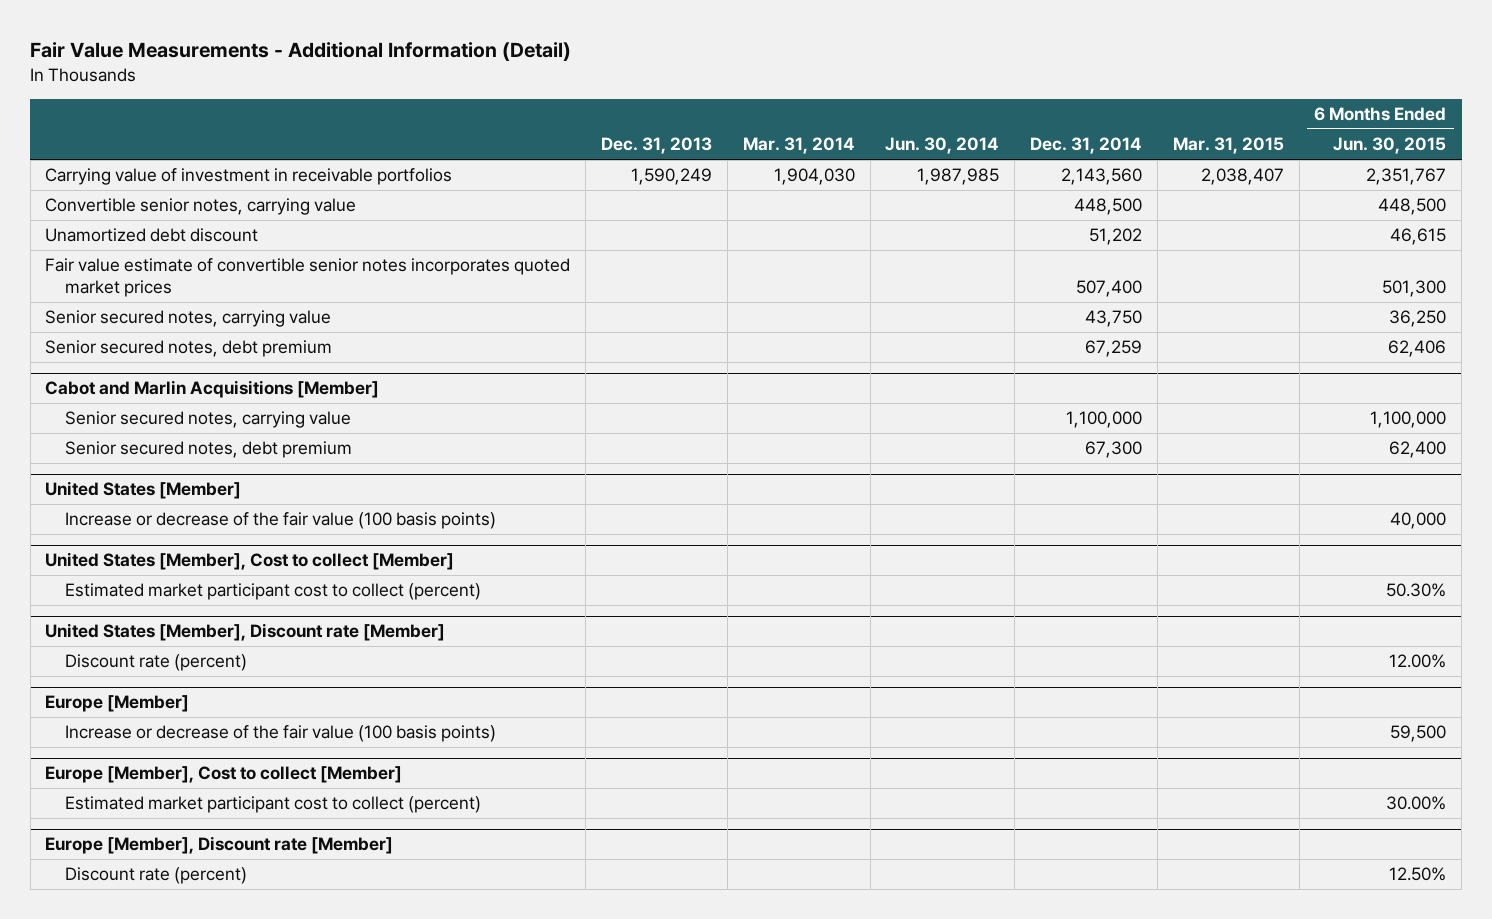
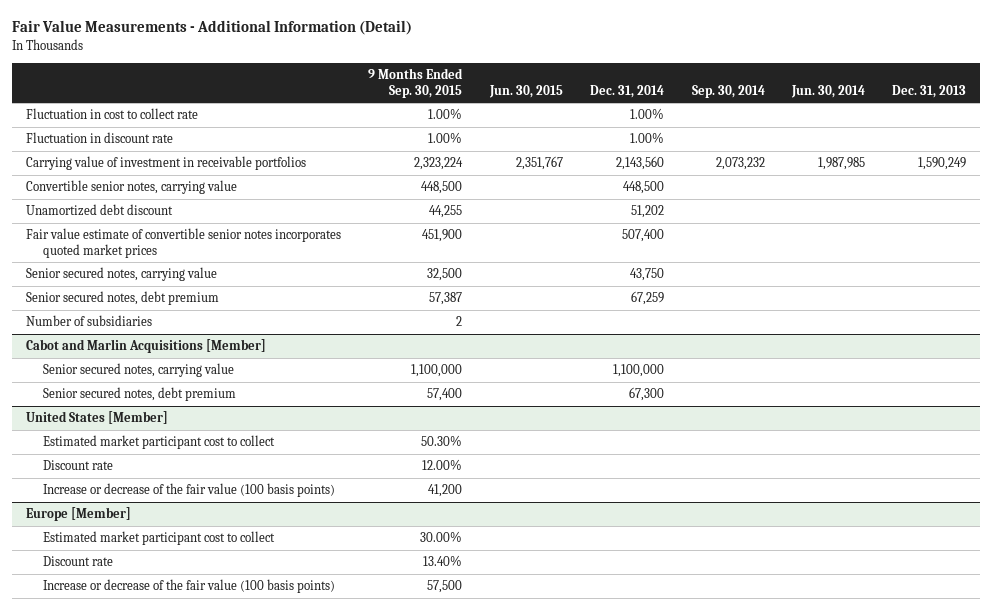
- | Dec. 31, 2013 | Mar. 31, 2014 | Jun. 30, 2014 | Dec. 31, 2014 | Mar. 31, 2015 | 6 Months Ended Jun. 30, 2015
+ | 9 Months Ended Sep. 30, 2015 | Jun. 30, 2015 | Dec. 31, 2014 | Sep. 30, 2014 | Jun. 30, 2014 | Dec. 31, 2013
+ Fluctuation in cost to collect rate | 1.00% | | 1.00% | | |
+ Fluctuation in discount rate | 1.00% | | 1.00% | | |
+ Number of subsidiaries | 2 | | | | |
@ United States [Member]
+ Estimated market participant cost to collect | 50.30% | | | | |
+ Discount rate | 12.00% | | | | |
- United States [Member], Cost to collect [Member]
- Estimated market participant cost to collect (percent) | | | | | | 50.30%
- United States [Member], Discount rate [Member]
- Discount rate (percent) | | | | | | 12.00%
@ Europe [Member]
+ Estimated market participant cost to collect | 30.00% | | | | |
+ Discount rate | 13.40% | | | | |
- Europe [Member], Cost to collect [Member]
- Estimated market participant cost to collect (percent) | | | | | | 30.00%
- Europe [Member], Discount rate [Member]
- Discount rate (percent) | | | | | | 12.50%

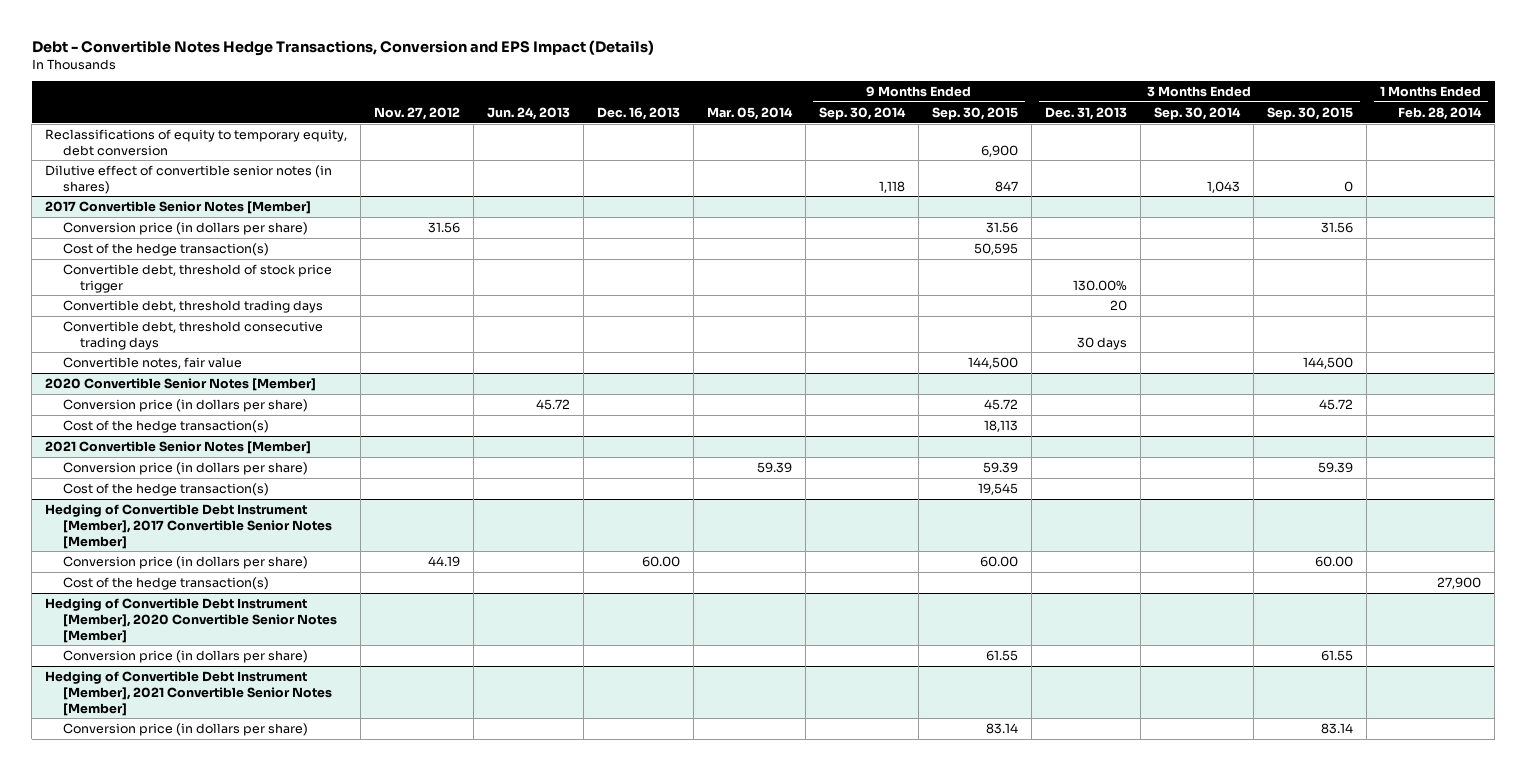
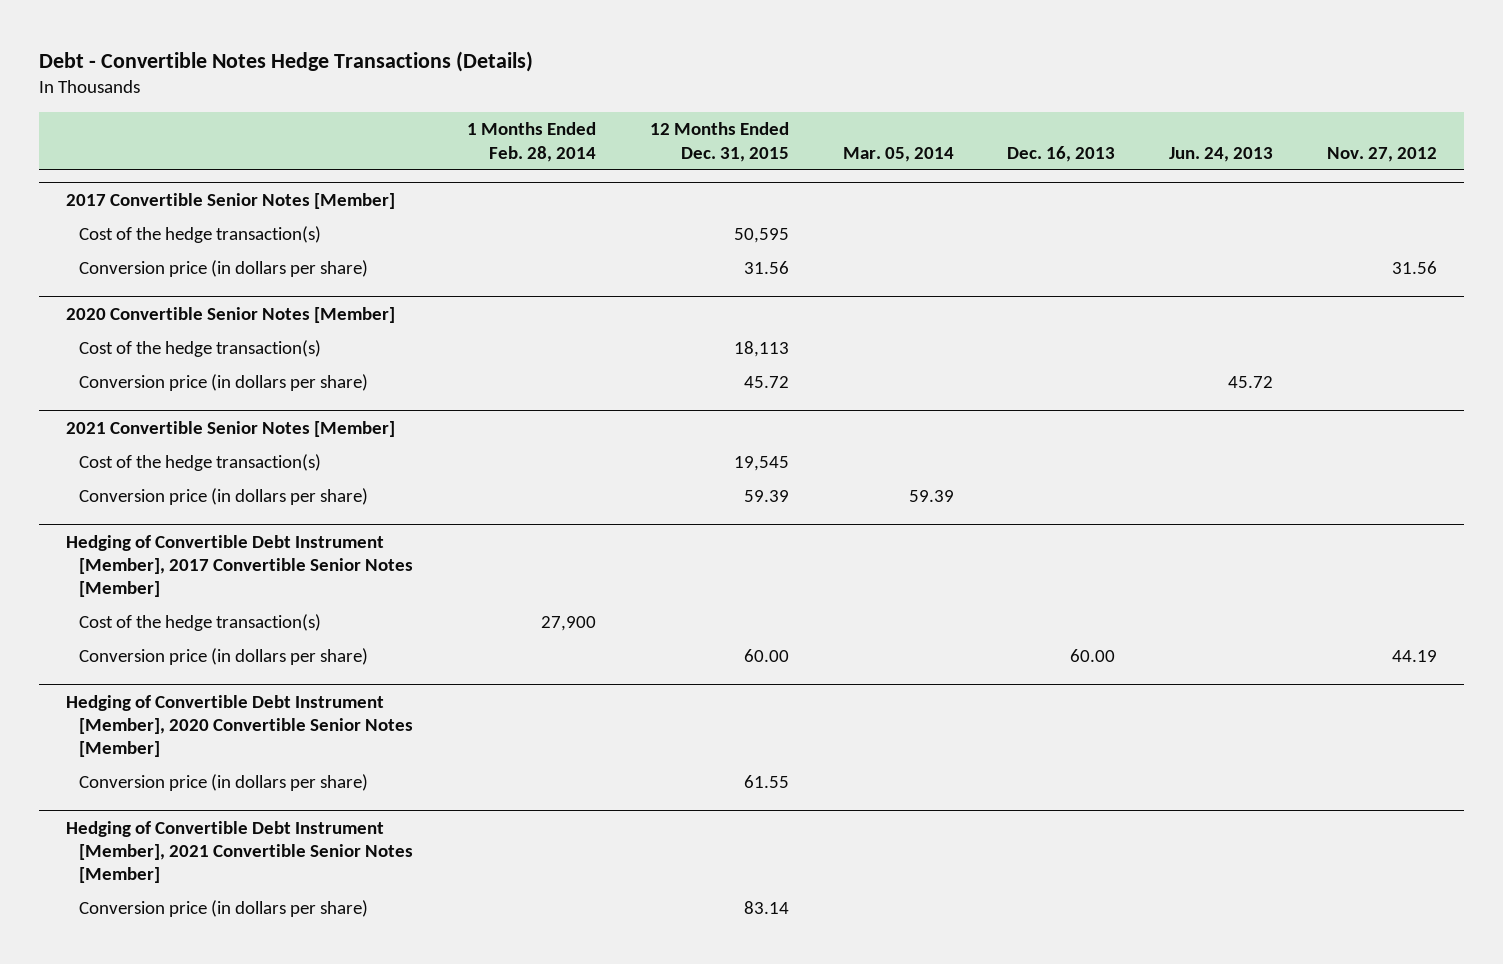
- Debt - Convertible Notes Hedge Transactions, Conversion and EPS Impact (Details)
+ Debt - Convertible Notes Hedge Transactions (Details)
- | Nov. 27, 2012 | Jun. 24, 2013 | Dec. 16, 2013 | Mar. 05, 2014 | 9 Months Ended Sep. 30, 2014 | 9 Months Ended Sep. 30, 2015 | 3 Months Ended Dec. 31, 2013 | 3 Months Ended Sep. 30, 2014 | 3 Months Ended Sep. 30, 2015 | 1 Months Ended Feb. 28, 2014
+ | 1 Months Ended Feb. 28, 2014 | 12 Months Ended Dec. 31, 2015 | Mar. 05, 2014 | Dec. 16, 2013 | Jun. 24, 2013 | Nov. 27, 2012
- Reclassifications of equity to temporary equity, debt conversion | | | | | | 6,900 | | | |
- Dilutive effect of convertible senior notes (in shares) | | | | | 1,118 | 847 | | 1,043 | 0 |
@ 2017 Convertible Senior Notes [Member]
- Convertible debt, threshold of stock price trigger | | | | | | | 130.00% | | |
- Convertible debt, threshold trading days | | | | | | | 20 | | |
- Convertible debt, threshold consecutive trading days | | | | | | | 30 days | | |
- Convertible notes, fair value | | | | | | 144,500 | | | 144,500 |
moved down: Conversion price (in dollars per share) | | 31.56 | | | | 31.56
@ 2020 Convertible Senior Notes [Member]
moved down: Conversion price (in dollars per share) | | 45.72 | | | 45.72 |
@ 2021 Convertible Senior Notes [Member]
moved down: Conversion price (in dollars per share) | | 59.39 | 59.39 | | |
@ Hedging of Convertible Debt Instrument [Member], 2017 Convertible Senior Notes [Member]
moved down: Conversion price (in dollars per share) | | 60.00 | | 60.00 | | 44.19

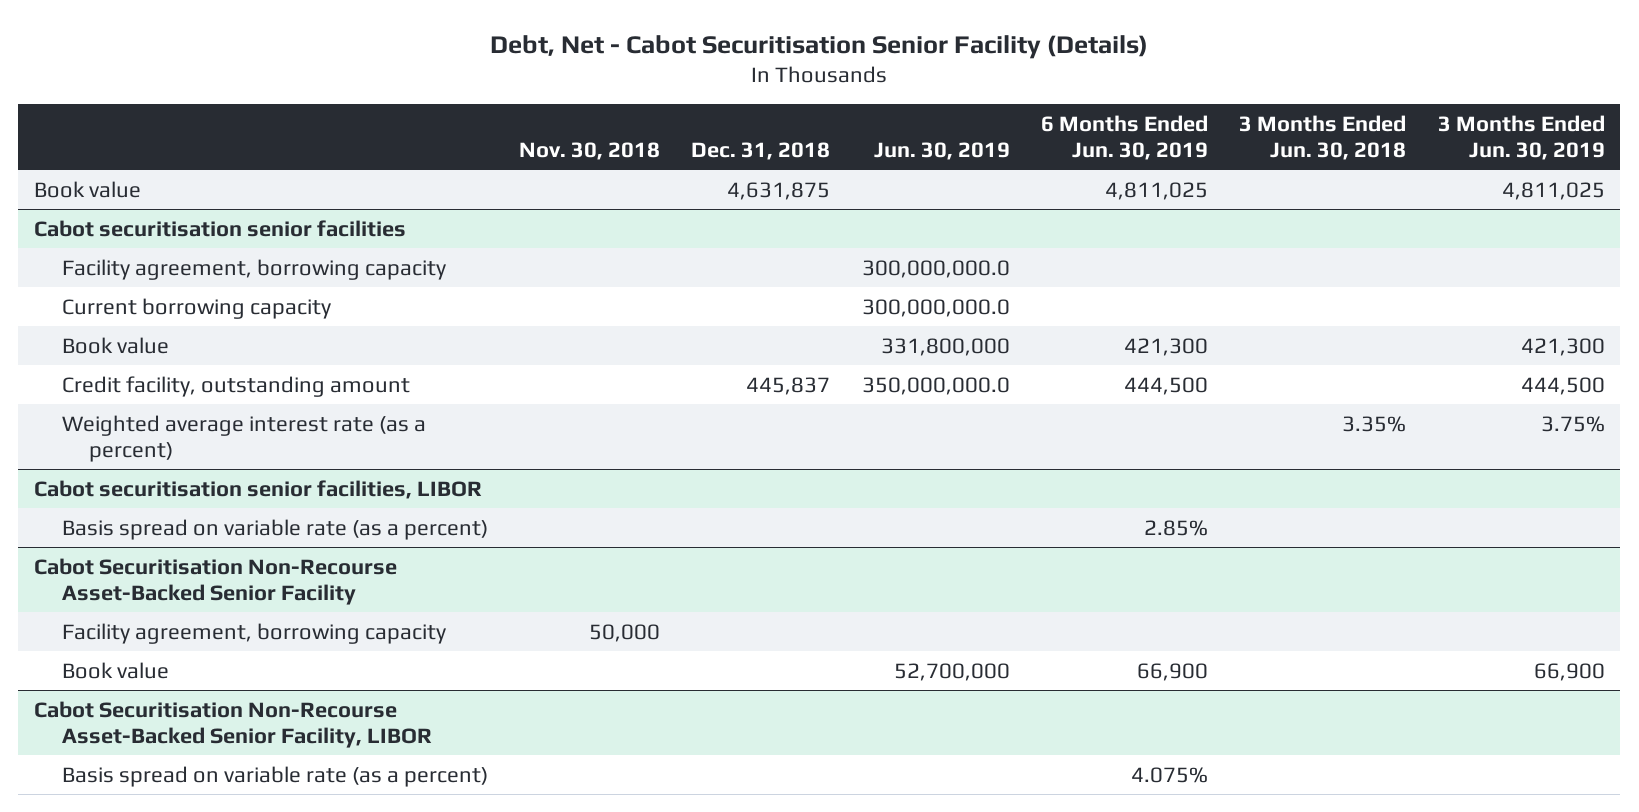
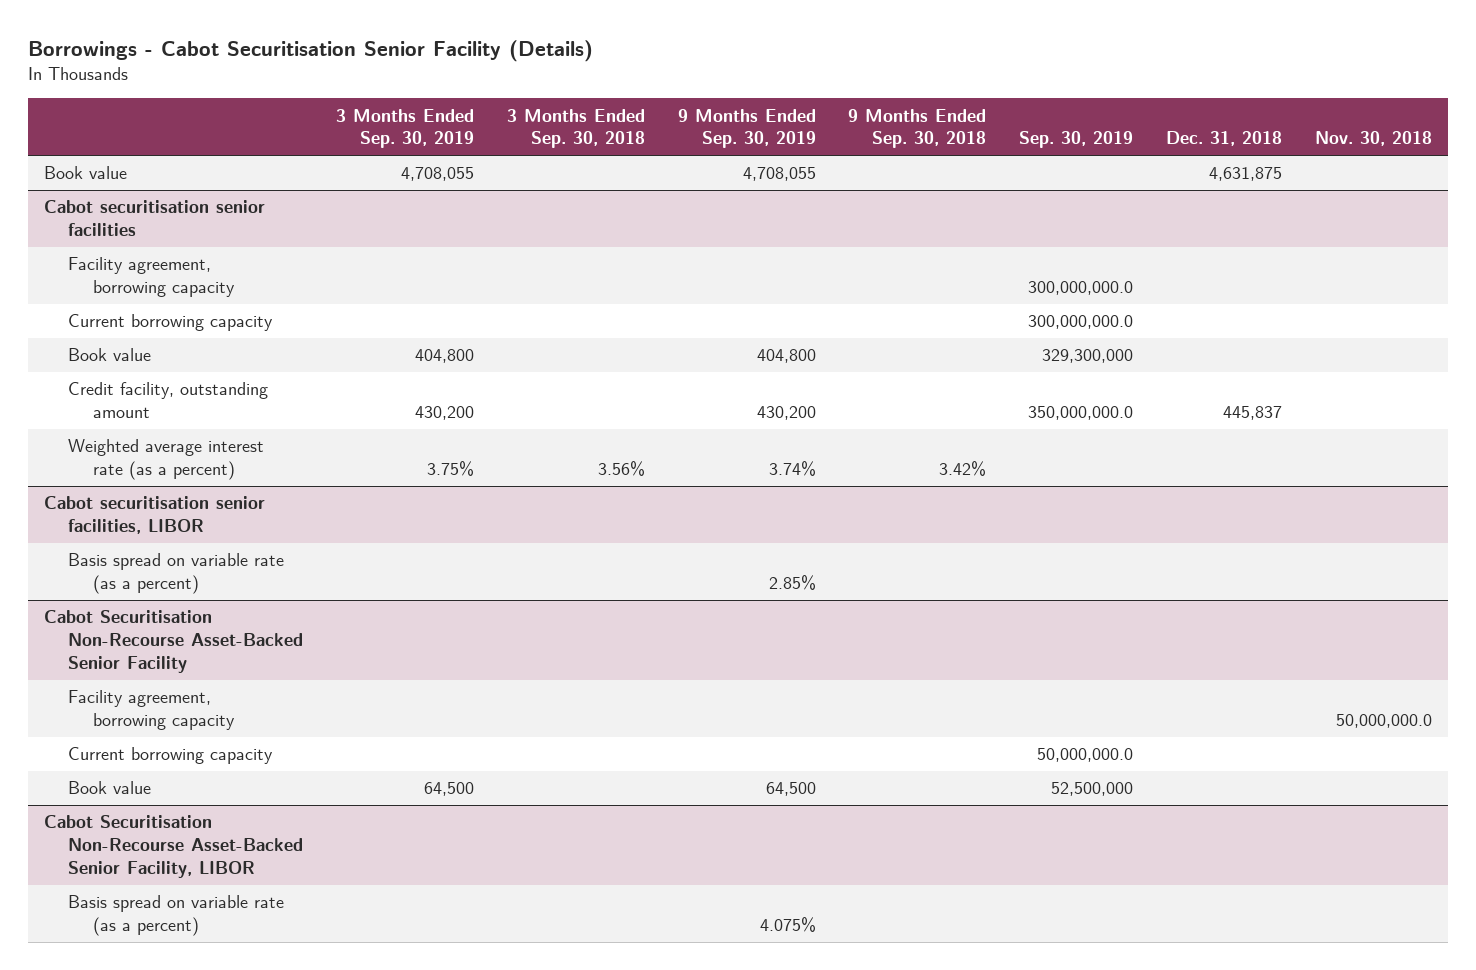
- Debt, Net - Cabot Securitisation Senior Facility (Details)
+ Borrowings - Cabot Securitisation Senior Facility (Details)
- | Nov. 30, 2018 | Dec. 31, 2018 | Jun. 30, 2019 | 6 Months Ended Jun. 30, 2019 | 3 Months Ended Jun. 30, 2018 | 3 Months Ended Jun. 30, 2019
+ | 3 Months Ended Sep. 30, 2019 | 3 Months Ended Sep. 30, 2018 | 9 Months Ended Sep. 30, 2019 | 9 Months Ended Sep. 30, 2018 | Sep. 30, 2019 | Dec. 31, 2018 | Nov. 30, 2018
@ Cabot Securitisation Non-Recourse Asset-Backed Senior Facility
- Facility agreement, borrowing capacity | 50,000 | | | | |
+ Facility agreement, borrowing capacity | | | | | | | 50,000,000.0
+ Current borrowing capacity | | | | | 50,000,000.0 | |

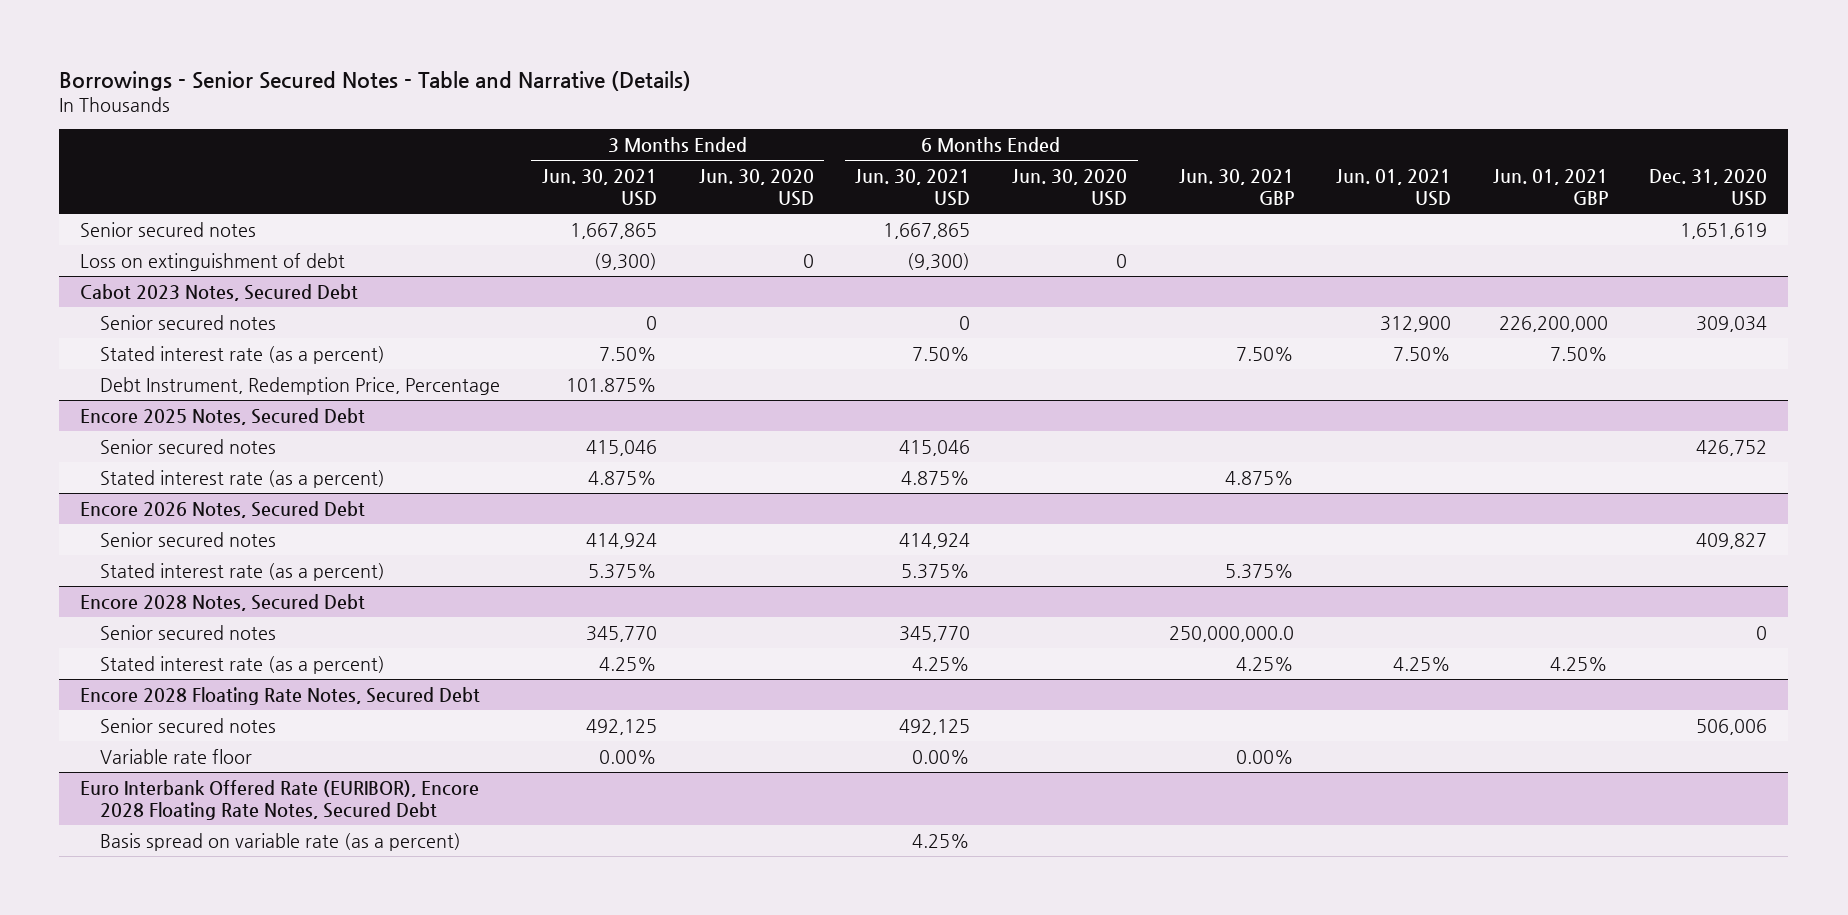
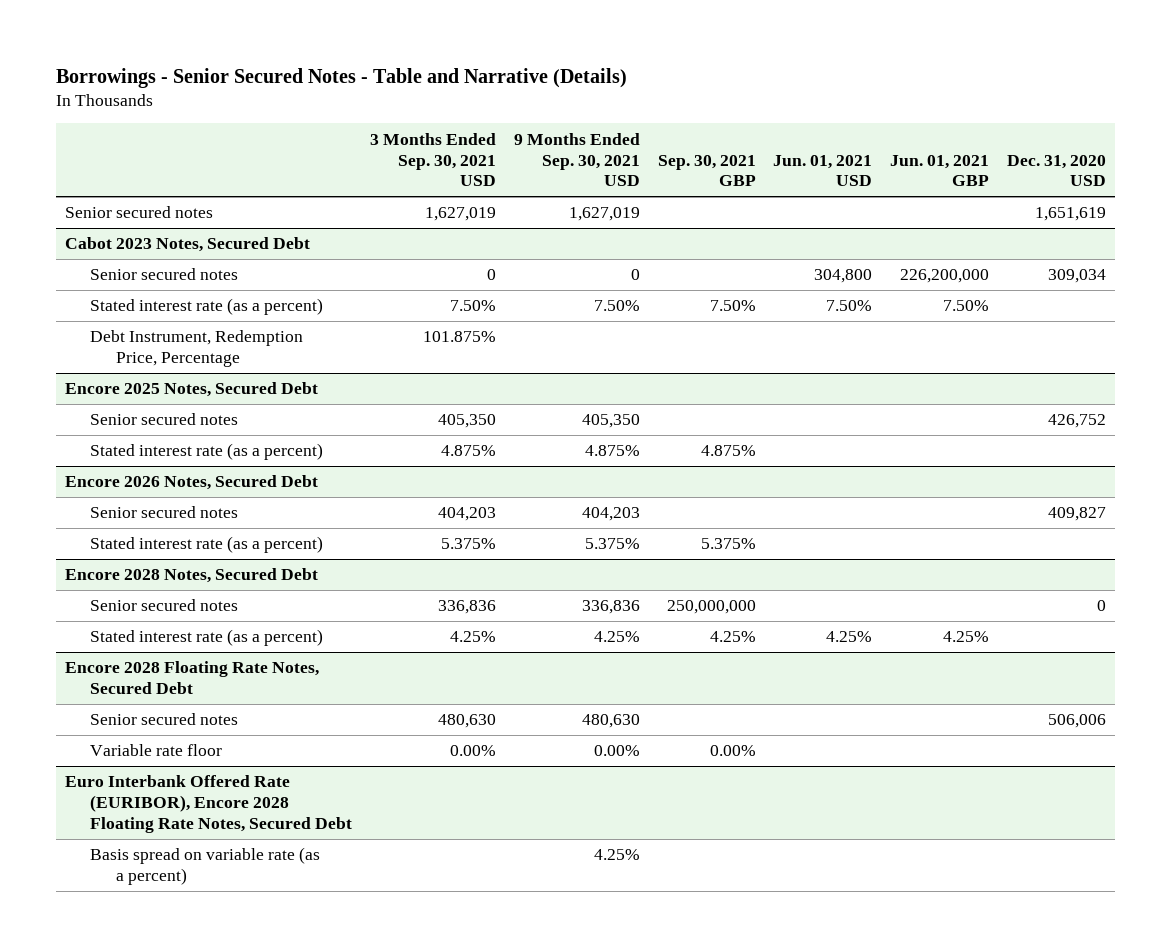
- | 3 Months Ended Jun. 30, 2021 USD | 3 Months Ended Jun. 30, 2020 USD | 6 Months Ended Jun. 30, 2021 USD | 6 Months Ended Jun. 30, 2020 USD | Jun. 30, 2021 GBP | Jun. 01, 2021 USD | Jun. 01, 2021 GBP | Dec. 31, 2020 USD
+ | 3 Months Ended Sep. 30, 2021 USD | 9 Months Ended Sep. 30, 2021 USD | Sep. 30, 2021 GBP | Jun. 01, 2021 USD | Jun. 01, 2021 GBP | Dec. 31, 2020 USD
- Loss on extinguishment of debt | (9,300) | 0 | (9,300) | 0 | | | |
@ Cabot 2023 Notes, Secured Debt
- Senior secured notes | 0 | | 0 | | | 312,900 | 226,200,000 | 309,034
+ Senior secured notes | 0 | 0 | | 304,800 | 226,200,000 | 309,034

